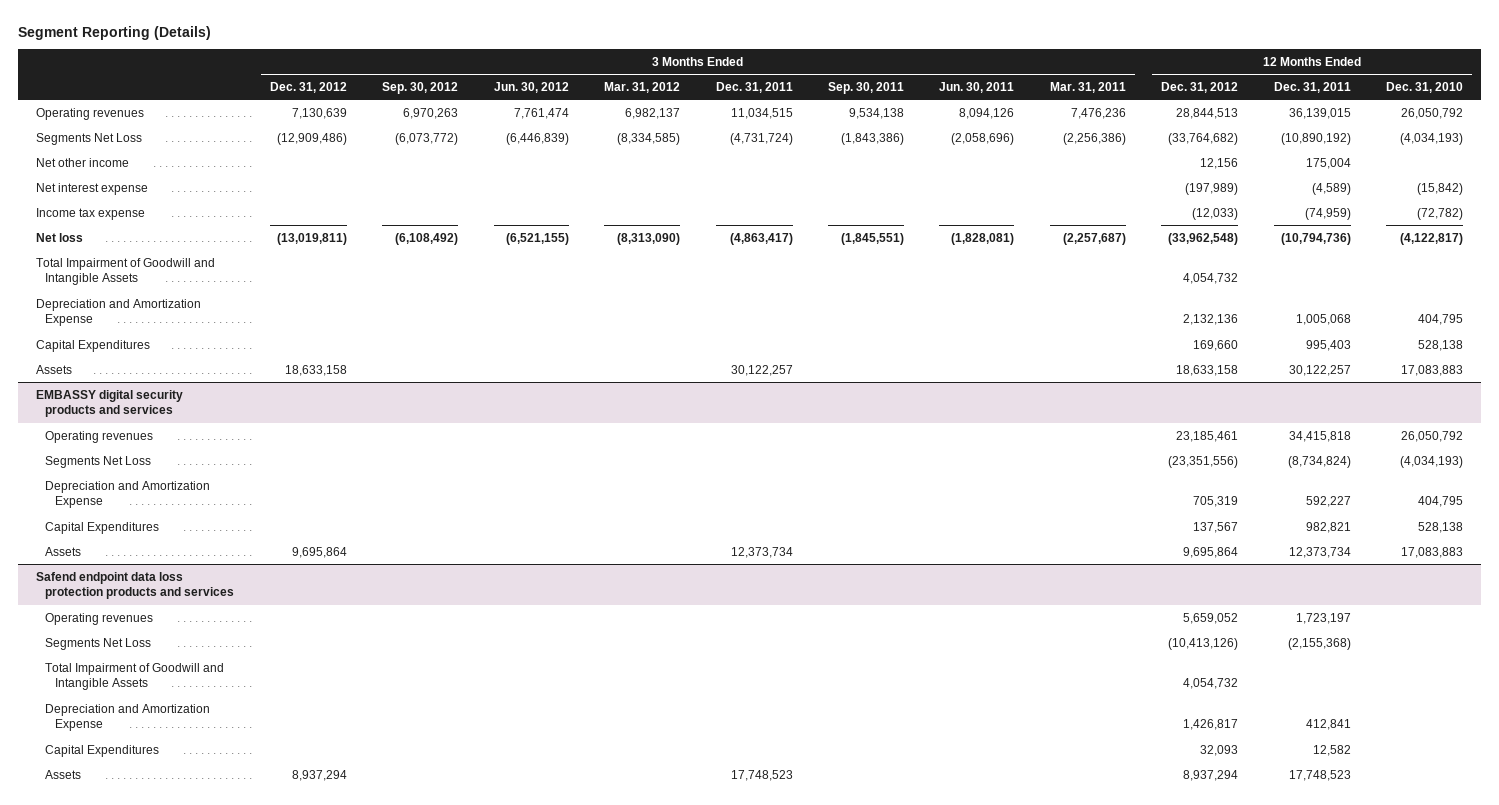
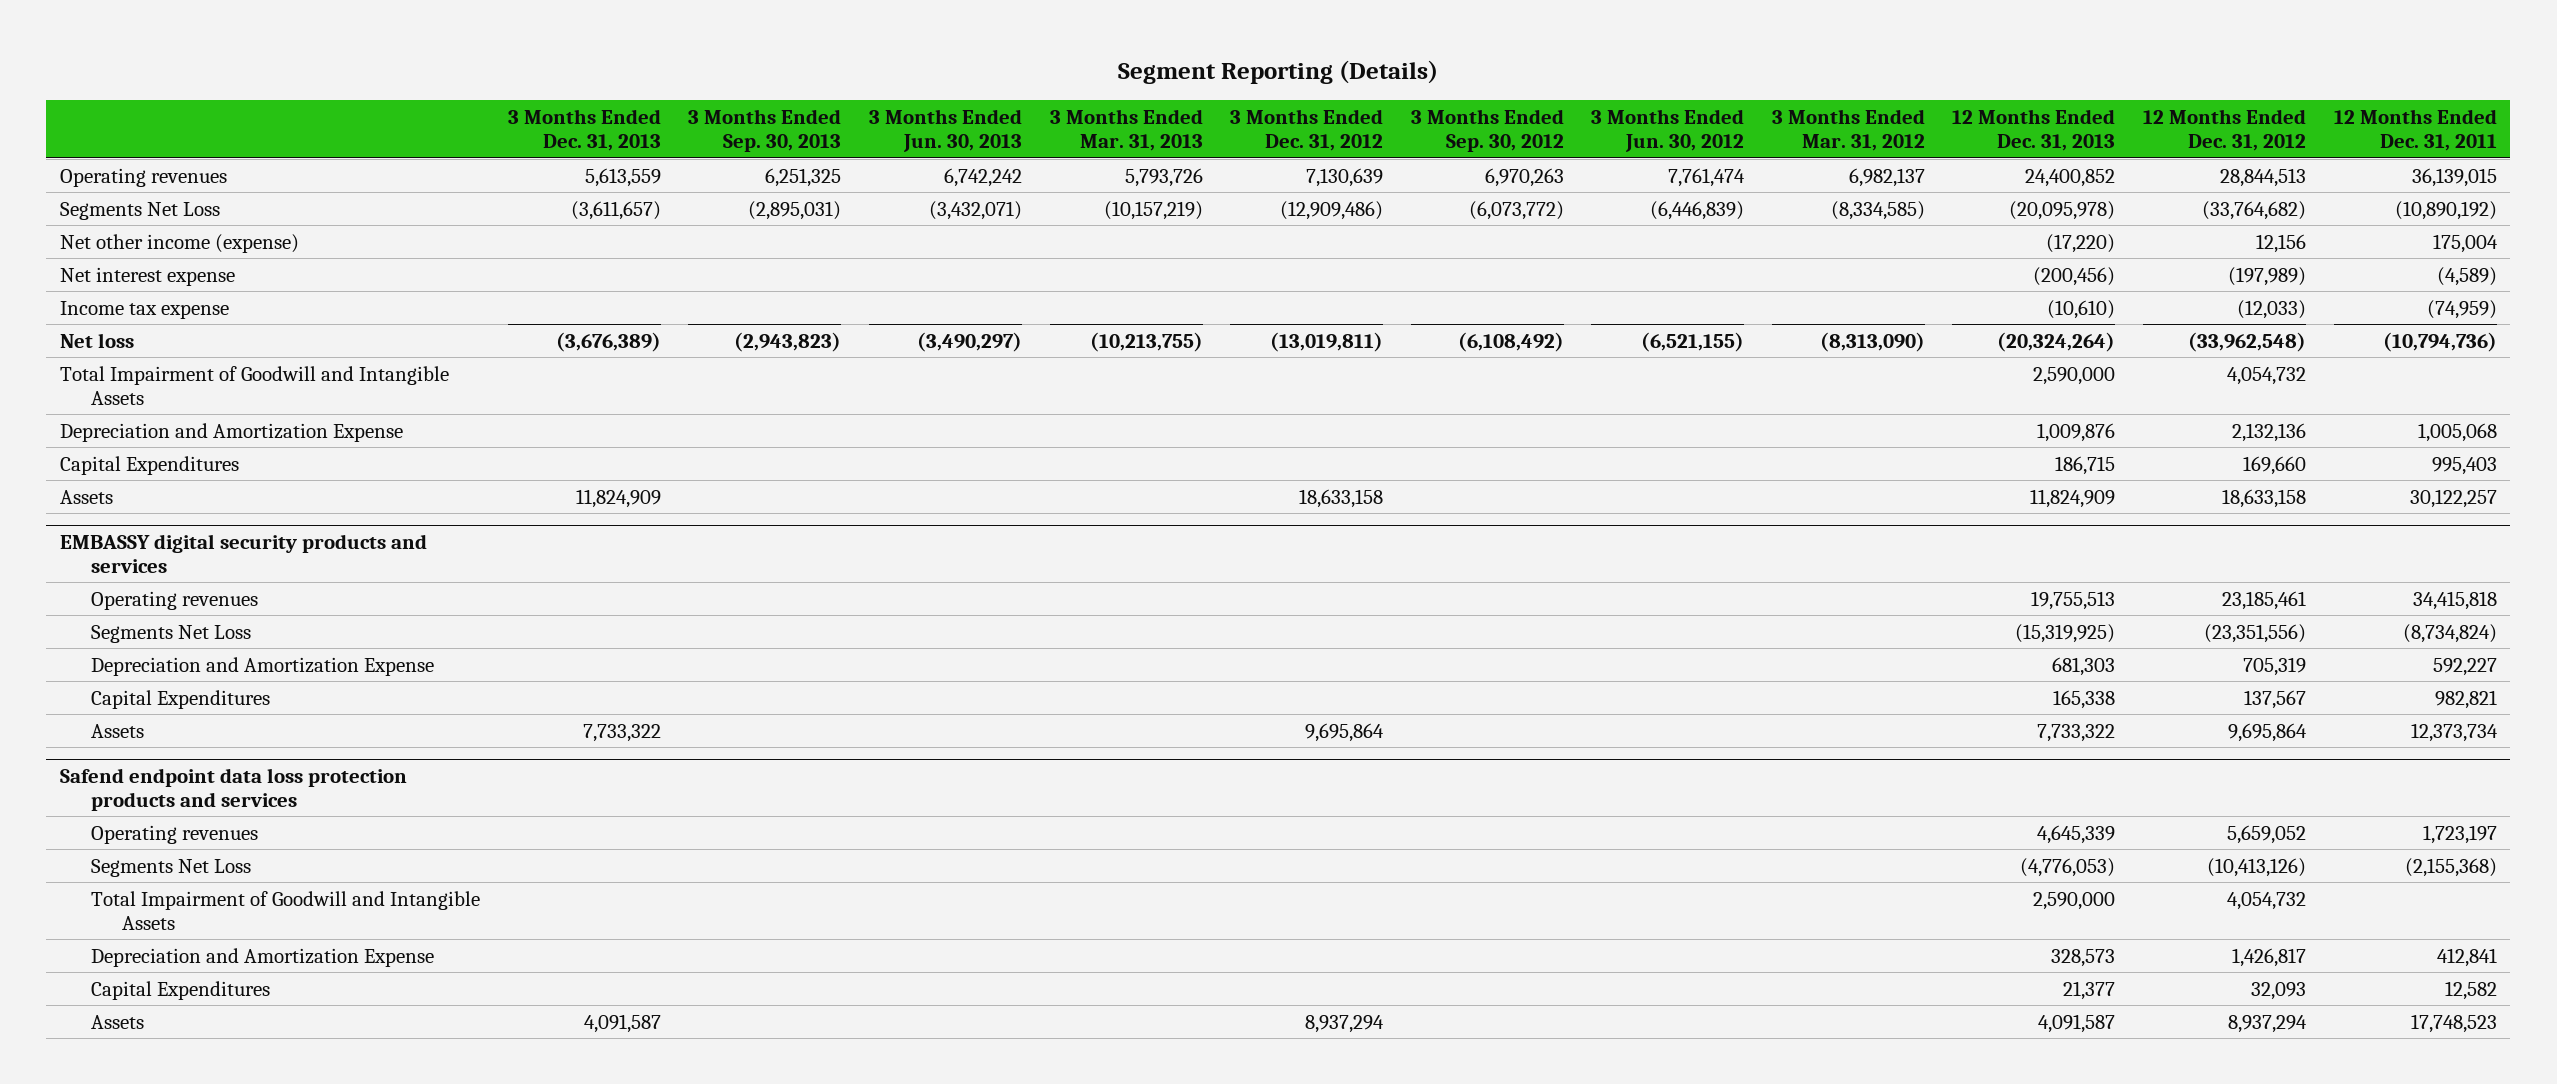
- | 3 Months Ended Dec. 31, 2012 | 3 Months Ended Sep. 30, 2012 | 3 Months Ended Jun. 30, 2012 | 3 Months Ended Mar. 31, 2012 | 3 Months Ended Dec. 31, 2011 | 3 Months Ended Sep. 30, 2011 | 3 Months Ended Jun. 30, 2011 | 3 Months Ended Mar. 31, 2011 | 12 Months Ended Dec. 31, 2012 | 12 Months Ended Dec. 31, 2011 | 12 Months Ended Dec. 31, 2010
+ | 3 Months Ended Dec. 31, 2013 | 3 Months Ended Sep. 30, 2013 | 3 Months Ended Jun. 30, 2013 | 3 Months Ended Mar. 31, 2013 | 3 Months Ended Dec. 31, 2012 | 3 Months Ended Sep. 30, 2012 | 3 Months Ended Jun. 30, 2012 | 3 Months Ended Mar. 31, 2012 | 12 Months Ended Dec. 31, 2013 | 12 Months Ended Dec. 31, 2012 | 12 Months Ended Dec. 31, 2011
- Net other income | | | | | | | | | 12,156 | 175,004 |
+ Net other income (expense) | | | | | | | | | (17,220) | 12,156 | 175,004

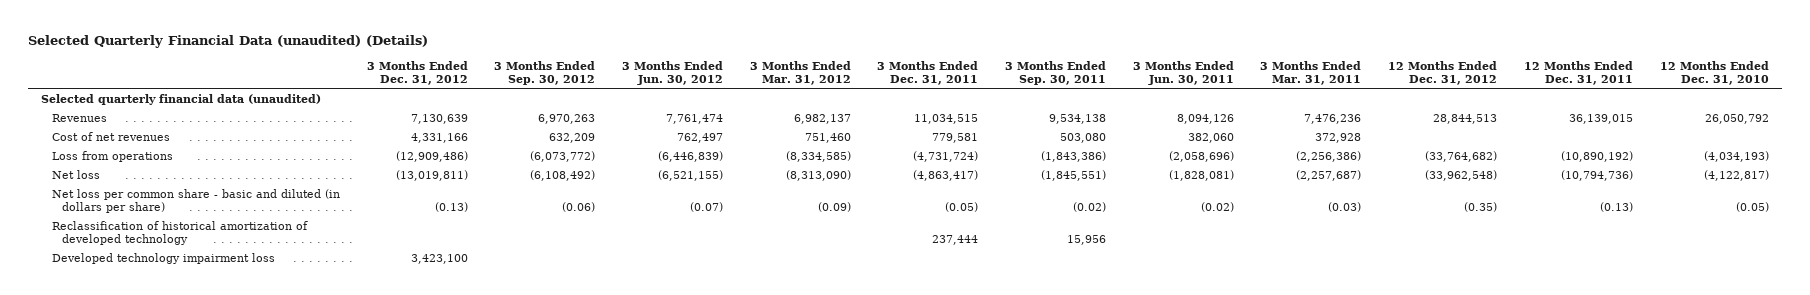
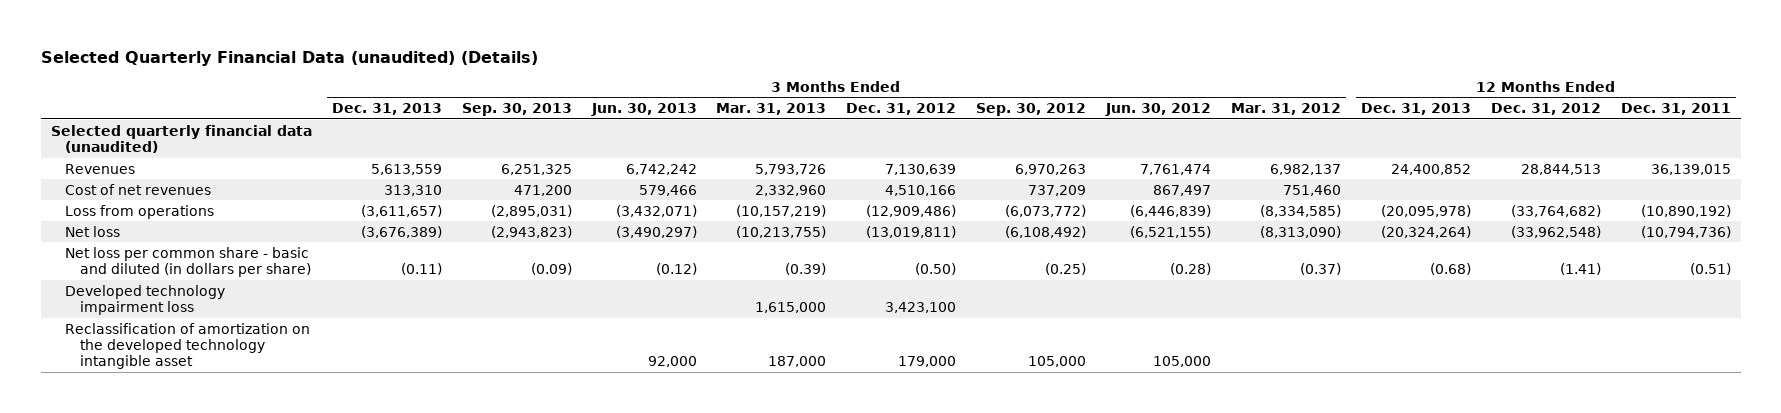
- | 3 Months Ended Dec. 31, 2012 | 3 Months Ended Sep. 30, 2012 | 3 Months Ended Jun. 30, 2012 | 3 Months Ended Mar. 31, 2012 | 3 Months Ended Dec. 31, 2011 | 3 Months Ended Sep. 30, 2011 | 3 Months Ended Jun. 30, 2011 | 3 Months Ended Mar. 31, 2011 | 12 Months Ended Dec. 31, 2012 | 12 Months Ended Dec. 31, 2011 | 12 Months Ended Dec. 31, 2010
+ | 3 Months Ended Dec. 31, 2013 | 3 Months Ended Sep. 30, 2013 | 3 Months Ended Jun. 30, 2013 | 3 Months Ended Mar. 31, 2013 | 3 Months Ended Dec. 31, 2012 | 3 Months Ended Sep. 30, 2012 | 3 Months Ended Jun. 30, 2012 | 3 Months Ended Mar. 31, 2012 | 12 Months Ended Dec. 31, 2013 | 12 Months Ended Dec. 31, 2012 | 12 Months Ended Dec. 31, 2011
- Cost of net revenues | 4,331,166 | 632,209 | 762,497 | 751,460 | 779,581 | 503,080 | 382,060 | 372,928 | | |
+ Cost of net revenues | 313,310 | 471,200 | 579,466 | 2,332,960 | 4,510,166 | 737,209 | 867,497 | 751,460 | | |
- Net loss per common share - basic and diluted (in dollars per share) | (0.13) | (0.06) | (0.07) | (0.09) | (0.05) | (0.02) | (0.02) | (0.03) | (0.35) | (0.13) | (0.05)
- Reclassification of historical amortization of developed technology | | | | | 237,444 | 15,956 | | | | |
+ Net loss per common share - basic and diluted (in dollars per share) | (0.11) | (0.09) | (0.12) | (0.39) | (0.50) | (0.25) | (0.28) | (0.37) | (0.68) | (1.41) | (0.51)
+ Reclassification of amortization on the developed technology intangible asset | | | 92,000 | 187,000 | 179,000 | 105,000 | 105,000 | | | |

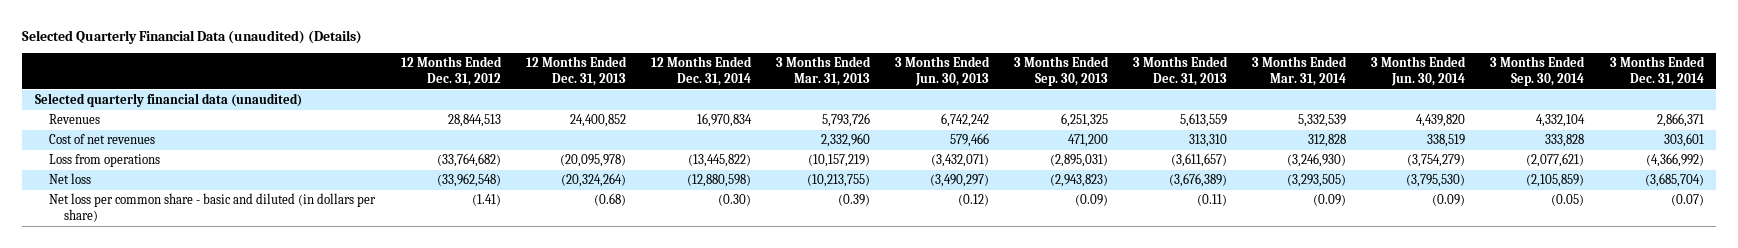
- | 3 Months Ended Dec. 31, 2013 | 3 Months Ended Sep. 30, 2013 | 3 Months Ended Jun. 30, 2013 | 3 Months Ended Mar. 31, 2013 | 3 Months Ended Dec. 31, 2012 | 3 Months Ended Sep. 30, 2012 | 3 Months Ended Jun. 30, 2012 | 3 Months Ended Mar. 31, 2012 | 12 Months Ended Dec. 31, 2013 | 12 Months Ended Dec. 31, 2012 | 12 Months Ended Dec. 31, 2011
+ | 12 Months Ended Dec. 31, 2012 | 12 Months Ended Dec. 31, 2013 | 12 Months Ended Dec. 31, 2014 | 3 Months Ended Mar. 31, 2013 | 3 Months Ended Jun. 30, 2013 | 3 Months Ended Sep. 30, 2013 | 3 Months Ended Dec. 31, 2013 | 3 Months Ended Mar. 31, 2014 | 3 Months Ended Jun. 30, 2014 | 3 Months Ended Sep. 30, 2014 | 3 Months Ended Dec. 31, 2014
- Developed technology impairment loss | | | | 1,615,000 | 3,423,100 | | | | | |
- Reclassification of amortization on the developed technology intangible asset | | | 92,000 | 187,000 | 179,000 | 105,000 | 105,000 | | | |

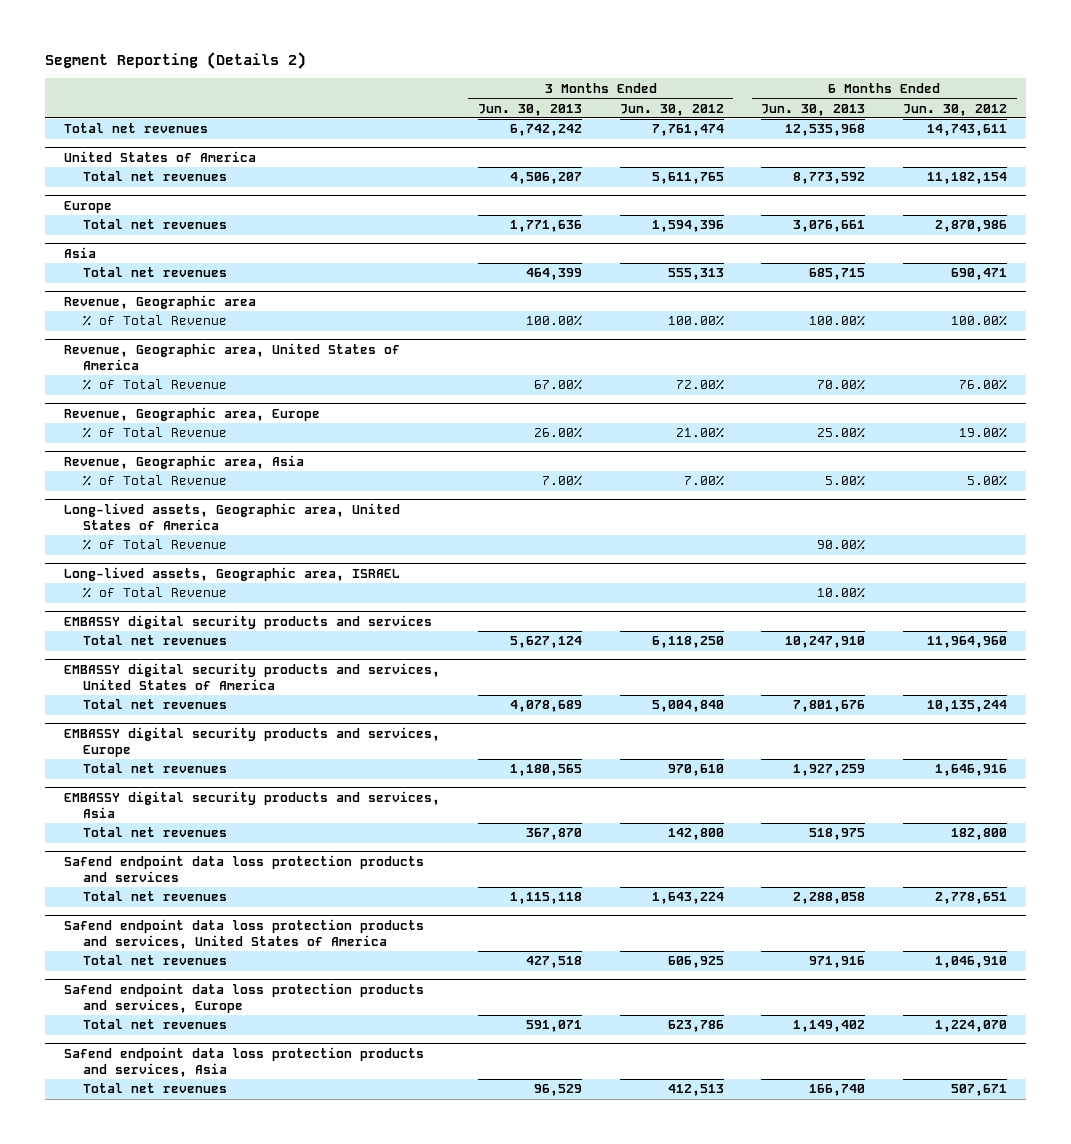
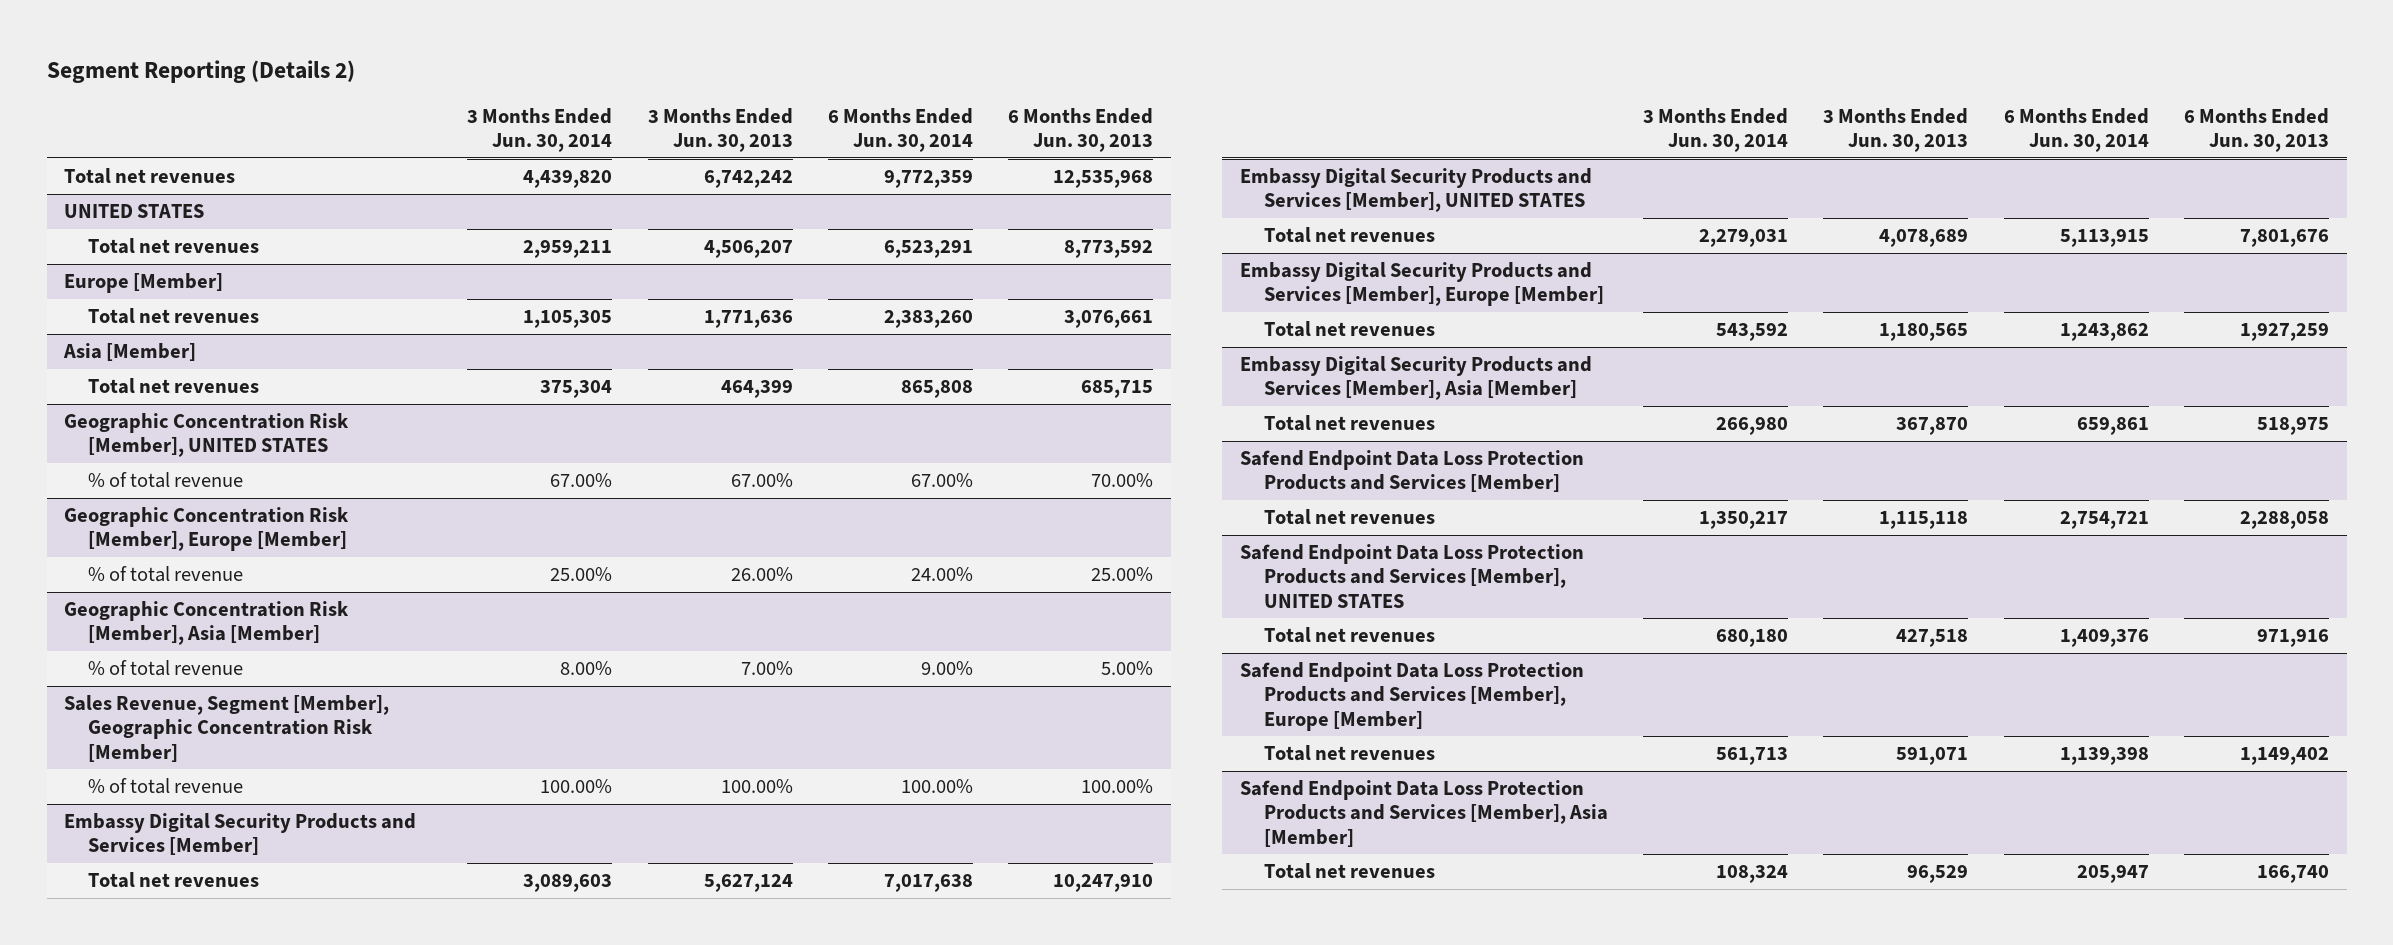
- | 3 Months Ended Jun. 30, 2013 | 3 Months Ended Jun. 30, 2012 | 6 Months Ended Jun. 30, 2013 | 6 Months Ended Jun. 30, 2012
+ | 3 Months Ended Jun. 30, 2014 | 3 Months Ended Jun. 30, 2013 | 6 Months Ended Jun. 30, 2014 | 6 Months Ended Jun. 30, 2013
- United States of America
+ UNITED STATES
- Europe
+ Europe [Member]
- Asia
+ Asia [Member]
- Revenue, Geographic area
- % of Total Revenue | 100.00% | 100.00% | 100.00% | 100.00%
- Revenue, Geographic area, United States of America
- % of Total Revenue | 67.00% | 72.00% | 70.00% | 76.00%
- Revenue, Geographic area, Europe
- % of Total Revenue | 26.00% | 21.00% | 25.00% | 19.00%
- Revenue, Geographic area, Asia
- % of Total Revenue | 7.00% | 7.00% | 5.00% | 5.00%
- Long-lived assets, Geographic area, United States of America
- % of Total Revenue | | | 90.00% |
- Long-lived assets, Geographic area, ISRAEL
- % of Total Revenue | | | 10.00% |
- EMBASSY digital security products and services
+ Geographic Concentration Risk [Member], UNITED STATES
+ % of total revenue | 67.00% | 67.00% | 67.00% | 70.00%
+ Geographic Concentration Risk [Member], Europe [Member]
+ % of total revenue | 25.00% | 26.00% | 24.00% | 25.00%
+ Geographic Concentration Risk [Member], Asia [Member]
+ % of total revenue | 8.00% | 7.00% | 9.00% | 5.00%
+ Sales Revenue, Segment [Member], Geographic Concentration Risk [Member]
+ % of total revenue | 100.00% | 100.00% | 100.00% | 100.00%
+ Embassy Digital Security Products and Services [Member]
- EMBASSY digital security products and services, United States of America
+ Embassy Digital Security Products and Services [Member], UNITED STATES
- EMBASSY digital security products and services, Europe
+ Embassy Digital Security Products and Services [Member], Europe [Member]
- EMBASSY digital security products and services, Asia
+ Embassy Digital Security Products and Services [Member], Asia [Member]
- Safend endpoint data loss protection products and services
+ Safend Endpoint Data Loss Protection Products and Services [Member]
- Safend endpoint data loss protection products and services, United States of America
+ Safend Endpoint Data Loss Protection Products and Services [Member], UNITED STATES
- Safend endpoint data loss protection products and services, Europe
+ Safend Endpoint Data Loss Protection Products and Services [Member], Europe [Member]
- Safend endpoint data loss protection products and services, Asia
+ Safend Endpoint Data Loss Protection Products and Services [Member], Asia [Member]

